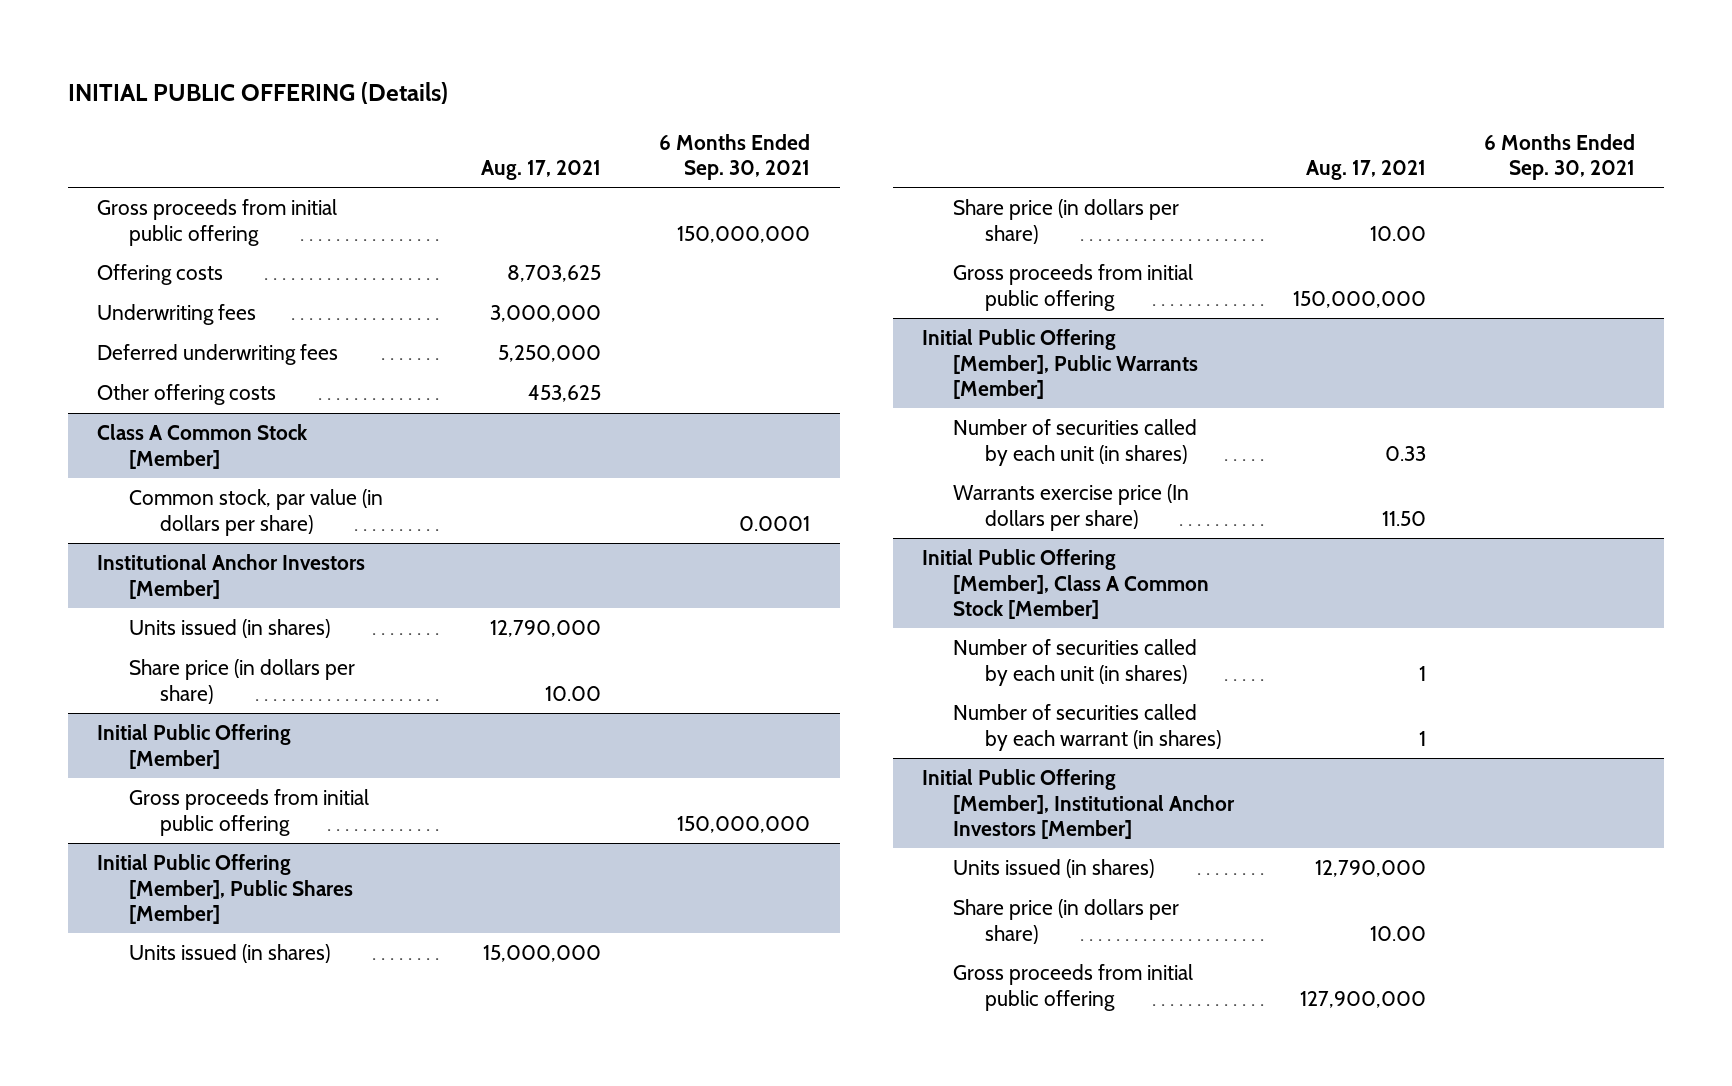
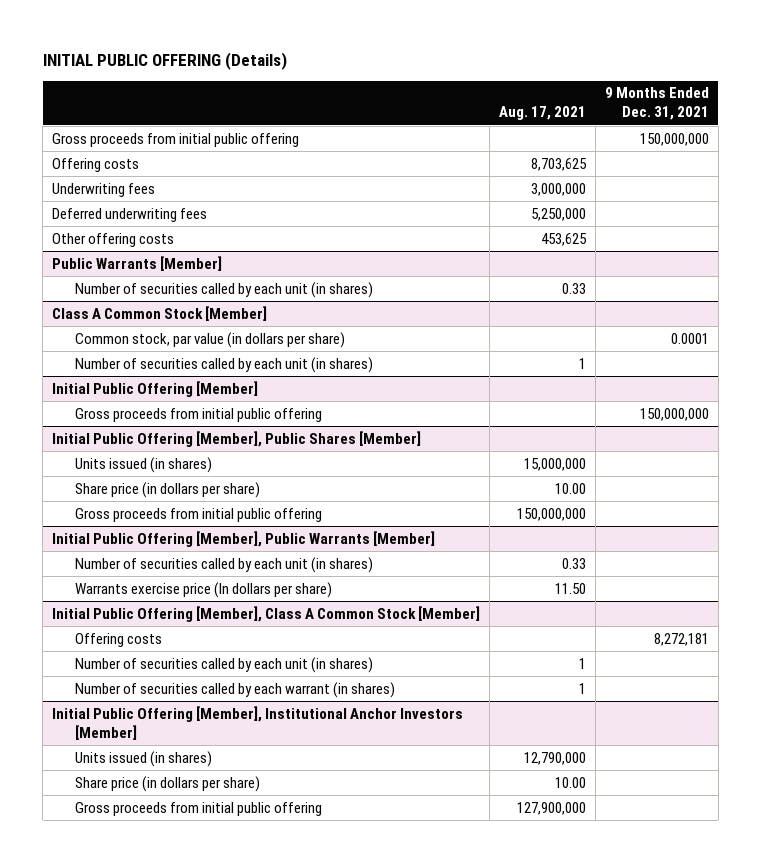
- | Aug. 17, 2021 | 6 Months Ended Sep. 30, 2021
+ | Aug. 17, 2021 | 9 Months Ended Dec. 31, 2021
+ Public Warrants [Member]
+ Number of securities called by each unit (in shares) | 0.33 |
- Institutional Anchor Investors [Member]
- Units issued (in shares) | 12,790,000 |
- Share price (in dollars per share) | 10.00 |
@ Class A Common Stock [Member]
+ Number of securities called by each unit (in shares) | 1 |
@ Initial Public Offering [Member], Class A Common Stock [Member]
+ Offering costs | | 8,272,181

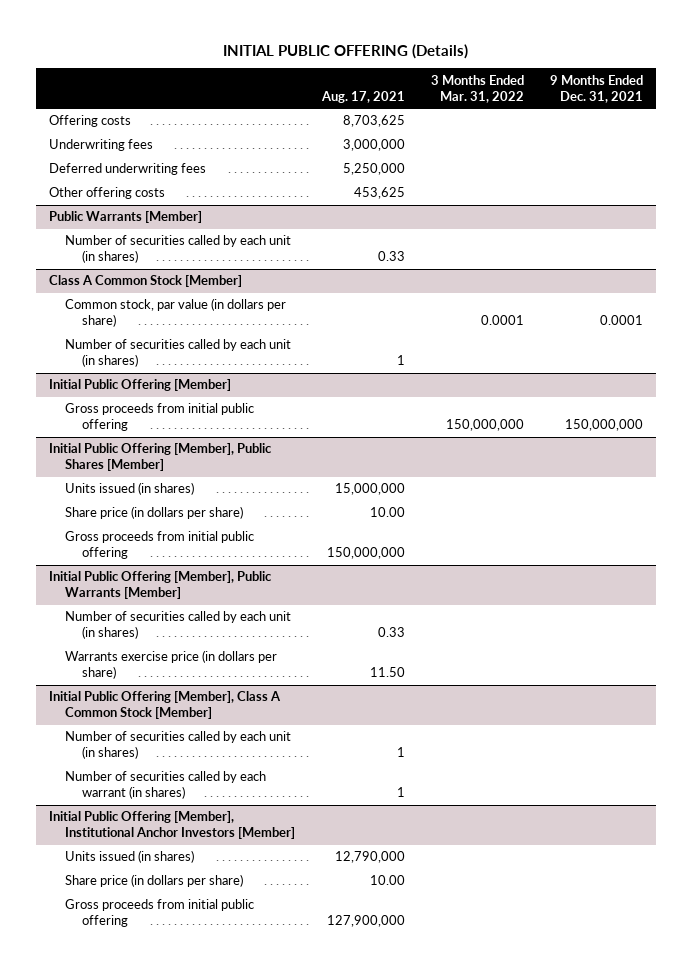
- | Aug. 17, 2021 | 9 Months Ended Dec. 31, 2021
+ | Aug. 17, 2021 | 3 Months Ended Mar. 31, 2022 | 9 Months Ended Dec. 31, 2021
- Gross proceeds from initial public offering | | 150,000,000
@ Initial Public Offering [Member], Public Warrants [Member]
- Warrants exercise price (In dollars per share) | 11.50 |
+ Warrants exercise price (in dollars per share) | 11.50 | |
@ Initial Public Offering [Member], Class A Common Stock [Member]
- Offering costs | | 8,272,181

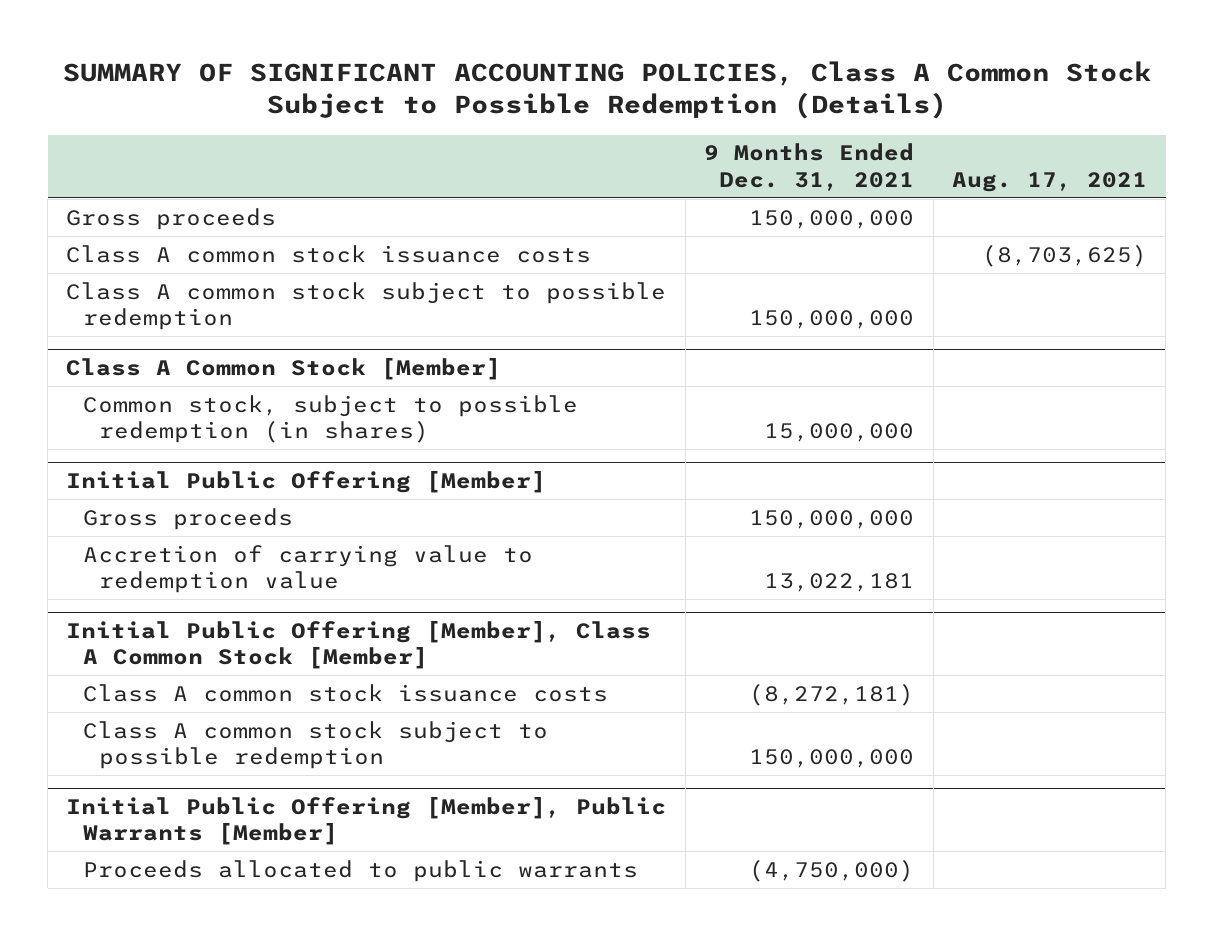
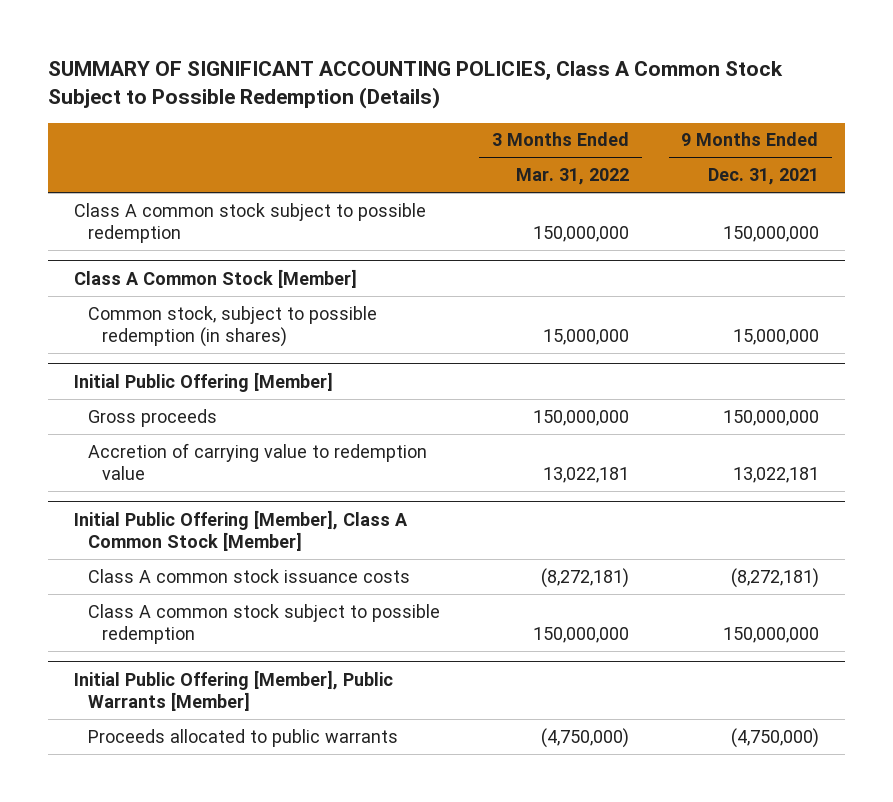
- | 9 Months Ended Dec. 31, 2021 | Aug. 17, 2021
+ | 3 Months Ended Mar. 31, 2022 | 9 Months Ended Dec. 31, 2021
- Gross proceeds | 150,000,000 |
- Class A common stock issuance costs | | (8,703,625)

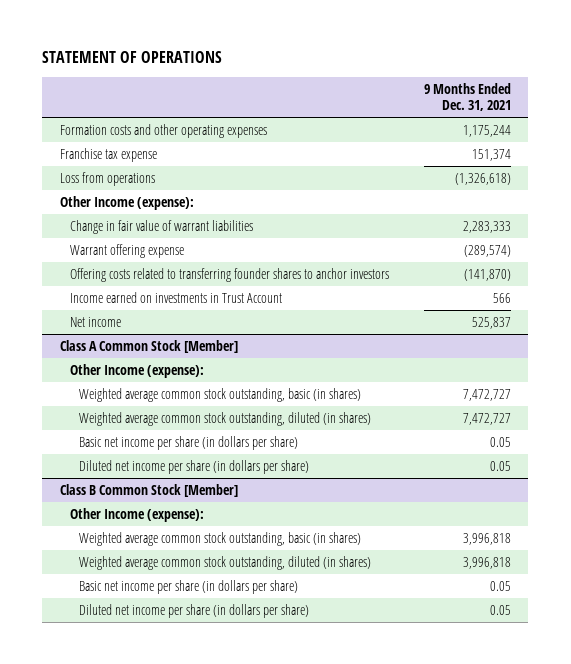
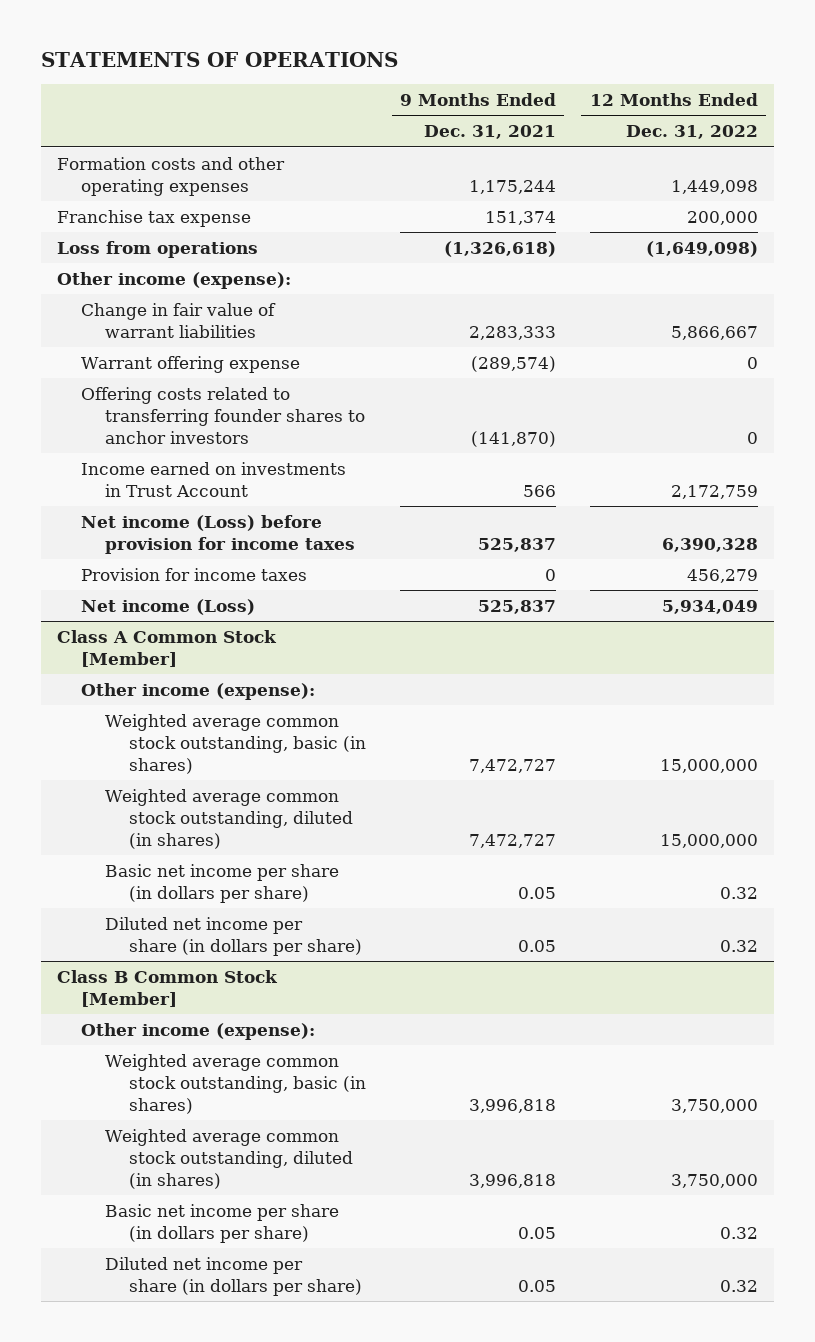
- STATEMENT OF OPERATIONS
+ STATEMENTS OF OPERATIONS
- | 9 Months Ended Dec. 31, 2021
+ | 9 Months Ended Dec. 31, 2021 | 12 Months Ended Dec. 31, 2022
- Other Income (expense):
+ Other income (expense):
- Net income | 525,837
+ Net income (Loss) before provision for income taxes | 525,837 | 6,390,328
+ Provision for income taxes | 0 | 456,279
+ Net income (Loss) | 525,837 | 5,934,049
@ Class A Common Stock [Member]
- Other Income (expense):
+ Other income (expense):
@ Class B Common Stock [Member]
- Other Income (expense):
+ Other income (expense):

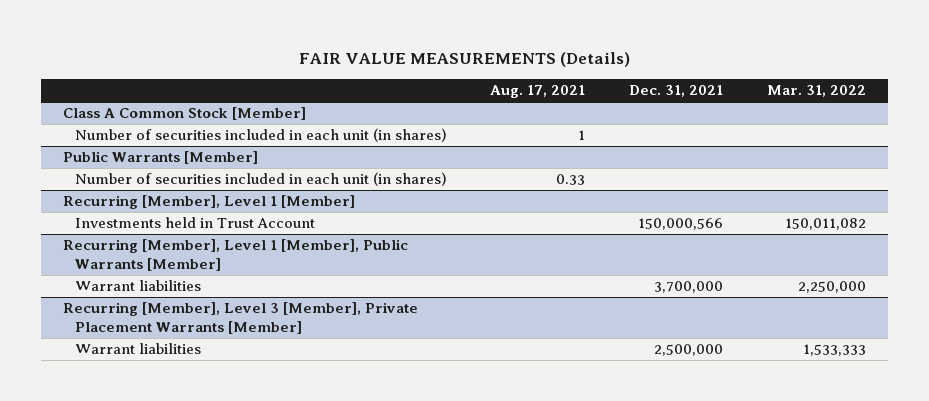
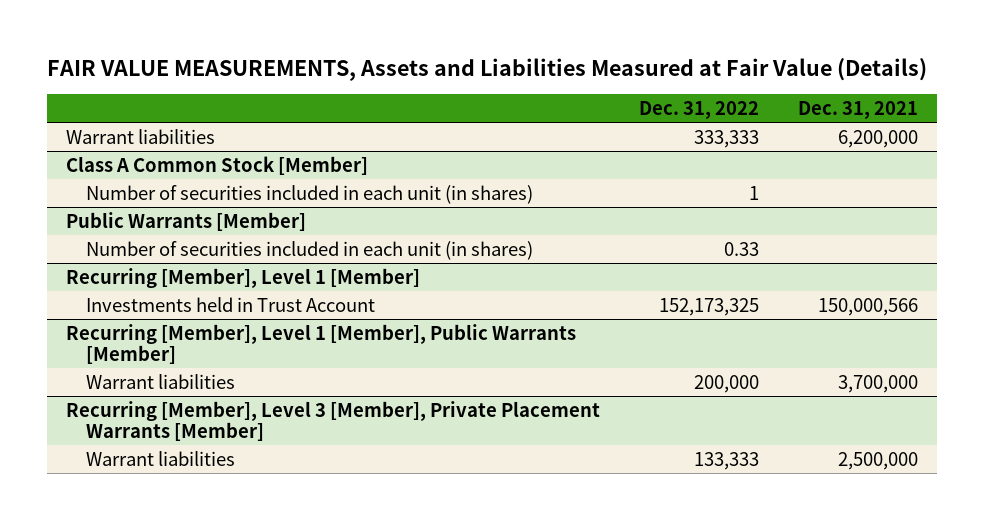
- FAIR VALUE MEASUREMENTS (Details)
+ FAIR VALUE MEASUREMENTS, Assets and Liabilities Measured at Fair Value (Details)
- | Aug. 17, 2021 | Dec. 31, 2021 | Mar. 31, 2022
+ | Dec. 31, 2022 | Dec. 31, 2021
+ Warrant liabilities | 333,333 | 6,200,000

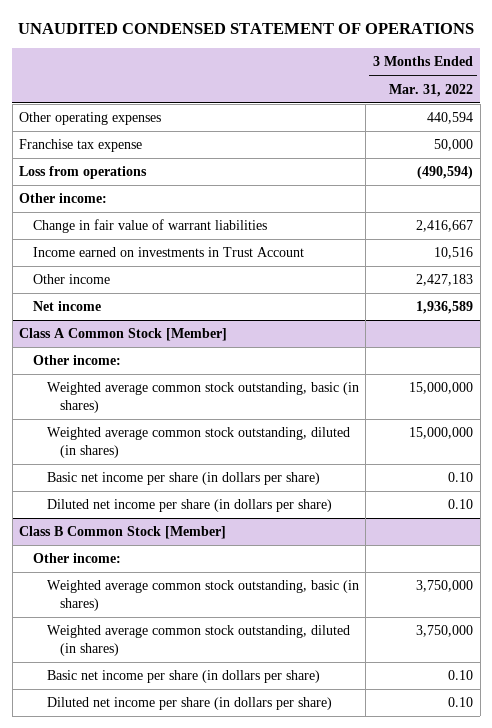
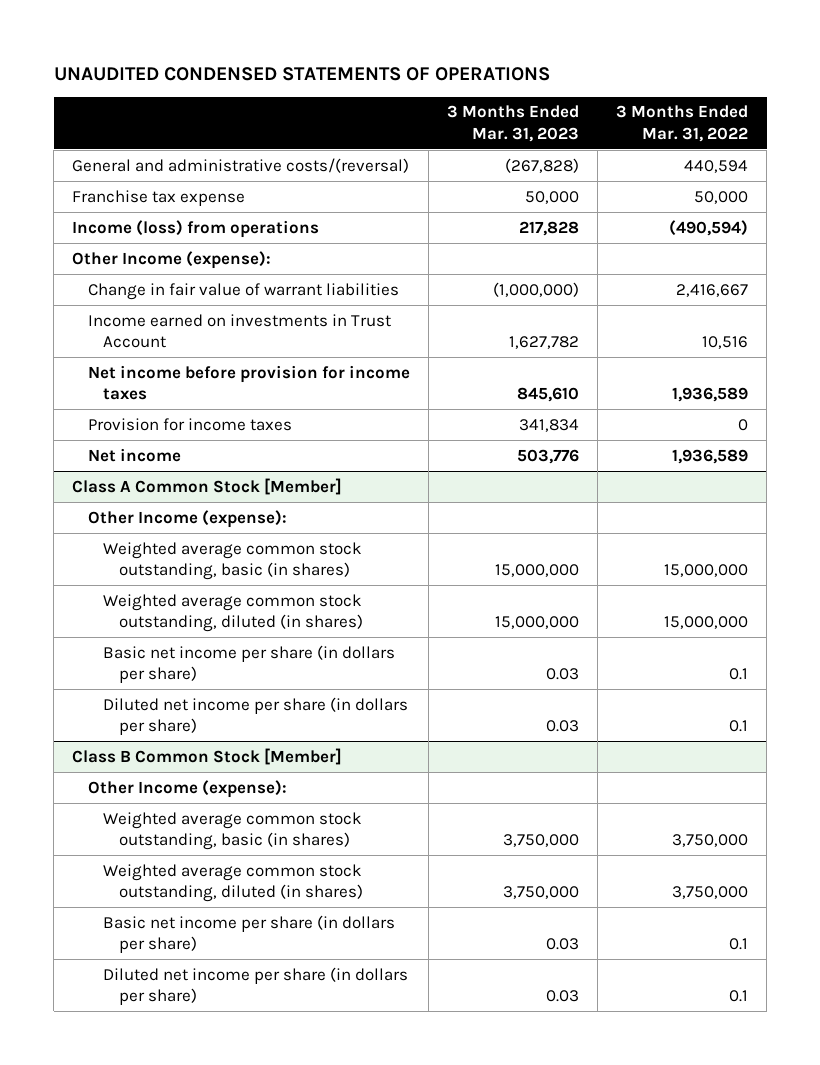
- UNAUDITED CONDENSED STATEMENT OF OPERATIONS
+ UNAUDITED CONDENSED STATEMENTS OF OPERATIONS
- | 3 Months Ended Mar. 31, 2022
+ | 3 Months Ended Mar. 31, 2023 | 3 Months Ended Mar. 31, 2022
- Other operating expenses | 440,594
+ General and administrative costs/(reversal) | (267,828) | 440,594
- Loss from operations | (490,594)
- Other income:
+ Income (loss) from operations | 217,828 | (490,594)
+ Other Income (expense):
- Other income | 2,427,183
+ Net income before provision for income taxes | 845,610 | 1,936,589
+ Provision for income taxes | 341,834 | 0
@ Class A Common Stock [Member]
- Other income:
+ Other Income (expense):
- Basic net income per share (in dollars per share) | 0.10
- Diluted net income per share (in dollars per share) | 0.10
+ Basic net income per share (in dollars per share) | 0.03 | 0.1
+ Diluted net income per share (in dollars per share) | 0.03 | 0.1
@ Class B Common Stock [Member]
- Other income:
+ Other Income (expense):
- Basic net income per share (in dollars per share) | 0.10
- Diluted net income per share (in dollars per share) | 0.10
+ Basic net income per share (in dollars per share) | 0.03 | 0.1
+ Diluted net income per share (in dollars per share) | 0.03 | 0.1

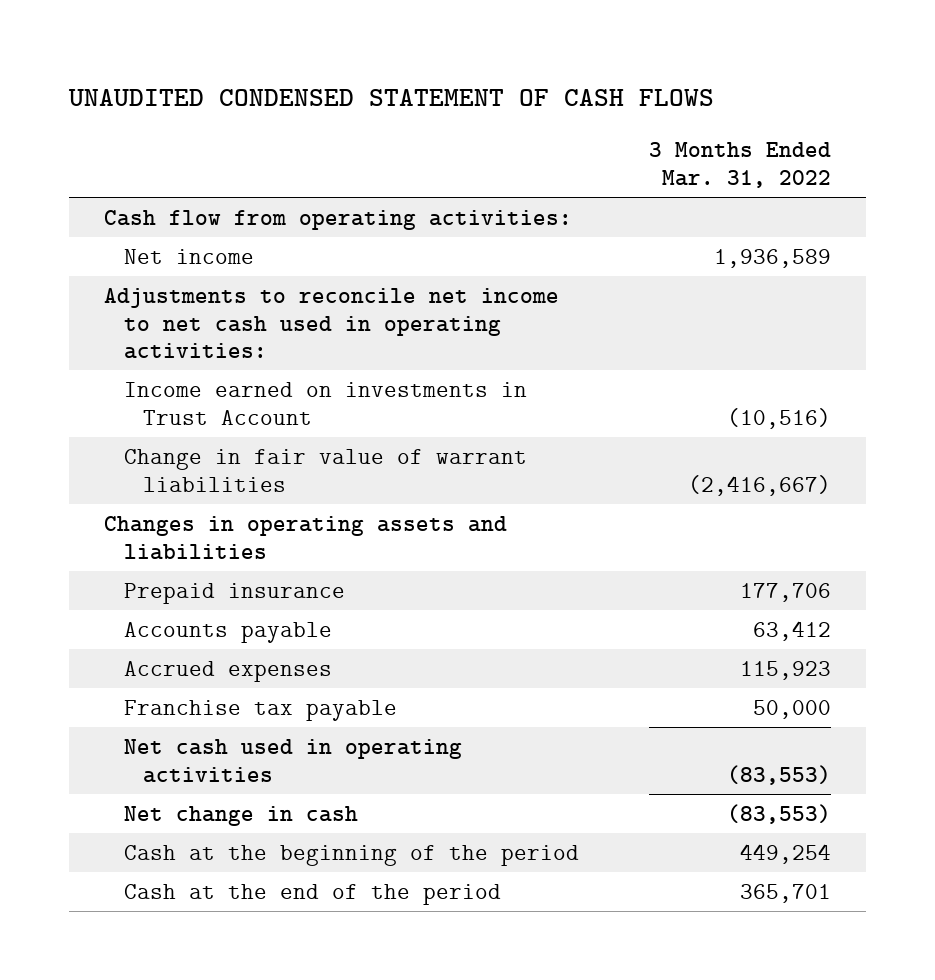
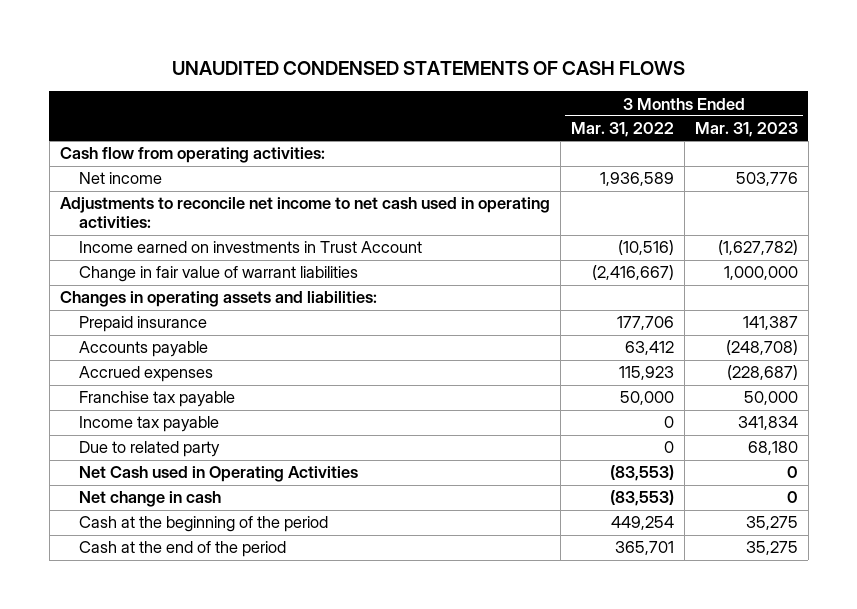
- UNAUDITED CONDENSED STATEMENT OF CASH FLOWS
+ UNAUDITED CONDENSED STATEMENTS OF CASH FLOWS
- | 3 Months Ended Mar. 31, 2022
+ | 3 Months Ended Mar. 31, 2022 | 3 Months Ended Mar. 31, 2023
- Changes in operating assets and liabilities
+ Changes in operating assets and liabilities:
- Net cash used in operating activities | (83,553)
+ Income tax payable | 0 | 341,834
+ Due to related party | 0 | 68,180
+ Net Cash used in Operating Activities | (83,553) | 0

